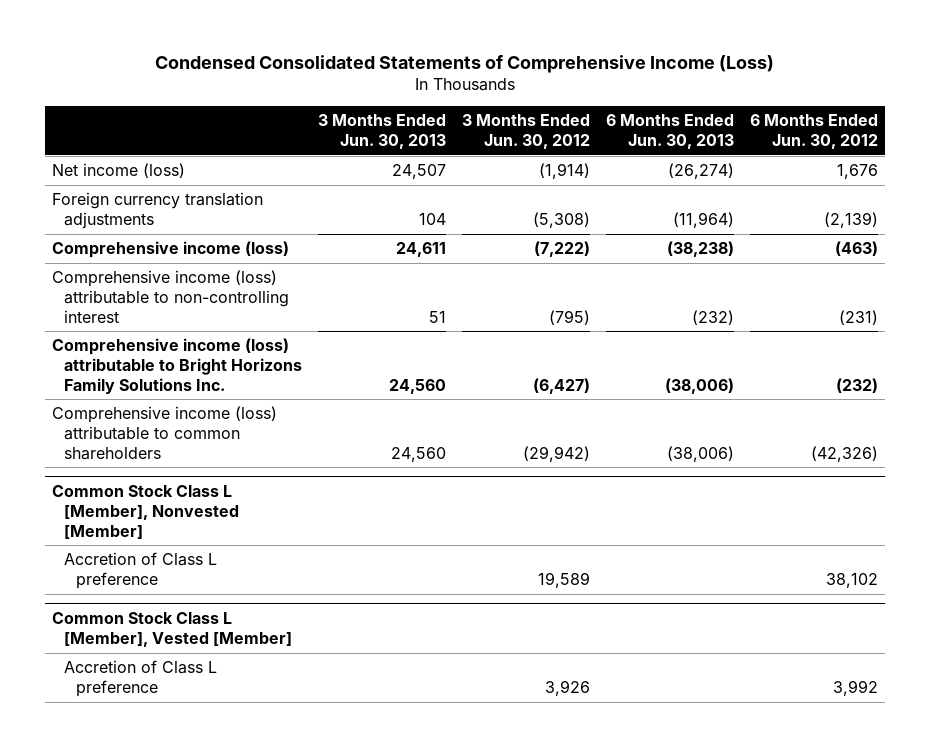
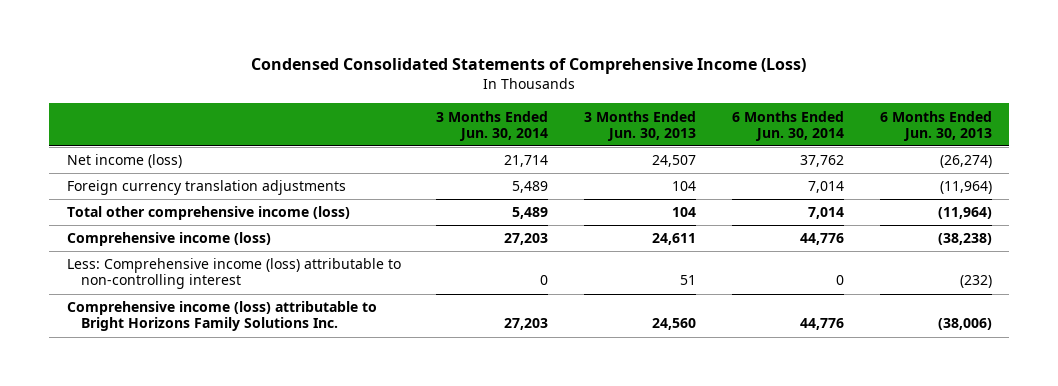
- | 3 Months Ended Jun. 30, 2013 | 3 Months Ended Jun. 30, 2012 | 6 Months Ended Jun. 30, 2013 | 6 Months Ended Jun. 30, 2012
+ | 3 Months Ended Jun. 30, 2014 | 3 Months Ended Jun. 30, 2013 | 6 Months Ended Jun. 30, 2014 | 6 Months Ended Jun. 30, 2013
+ Total other comprehensive income (loss) | 5,489 | 104 | 7,014 | (11,964)
- Comprehensive income (loss) attributable to non-controlling interest | 51 | (795) | (232) | (231)
+ Less: Comprehensive income (loss) attributable to non-controlling interest | 0 | 51 | 0 | (232)
- Comprehensive income (loss) attributable to common shareholders | 24,560 | (29,942) | (38,006) | (42,326)
- Common Stock Class L [Member], Nonvested [Member]
- Accretion of Class L preference | | 19,589 | | 38,102
- Common Stock Class L [Member], Vested [Member]
- Accretion of Class L preference | | 3,926 | | 3,992

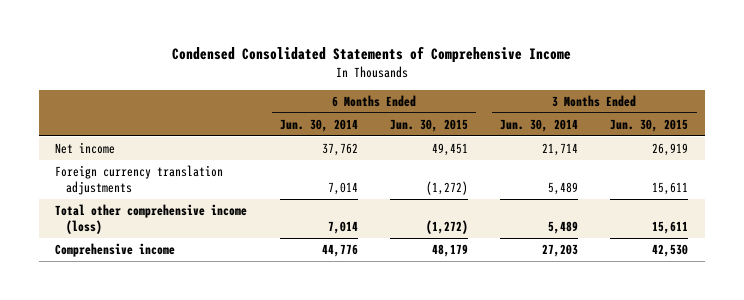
- Condensed Consolidated Statements of Comprehensive Income (Loss)
+ Condensed Consolidated Statements of Comprehensive Income
- | 3 Months Ended Jun. 30, 2014 | 3 Months Ended Jun. 30, 2013 | 6 Months Ended Jun. 30, 2014 | 6 Months Ended Jun. 30, 2013
+ | 6 Months Ended Jun. 30, 2014 | 6 Months Ended Jun. 30, 2015 | 3 Months Ended Jun. 30, 2014 | 3 Months Ended Jun. 30, 2015
- Net income (loss) | 21,714 | 24,507 | 37,762 | (26,274)
+ Net income | 37,762 | 49,451 | 21,714 | 26,919
- Comprehensive income (loss) | 27,203 | 24,611 | 44,776 | (38,238)
- Less: Comprehensive income (loss) attributable to non-controlling interest | 0 | 51 | 0 | (232)
- Comprehensive income (loss) attributable to Bright Horizons Family Solutions Inc. | 27,203 | 24,560 | 44,776 | (38,006)
+ Comprehensive income | 44,776 | 48,179 | 27,203 | 42,530

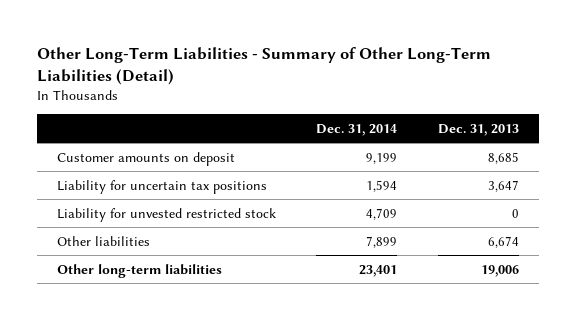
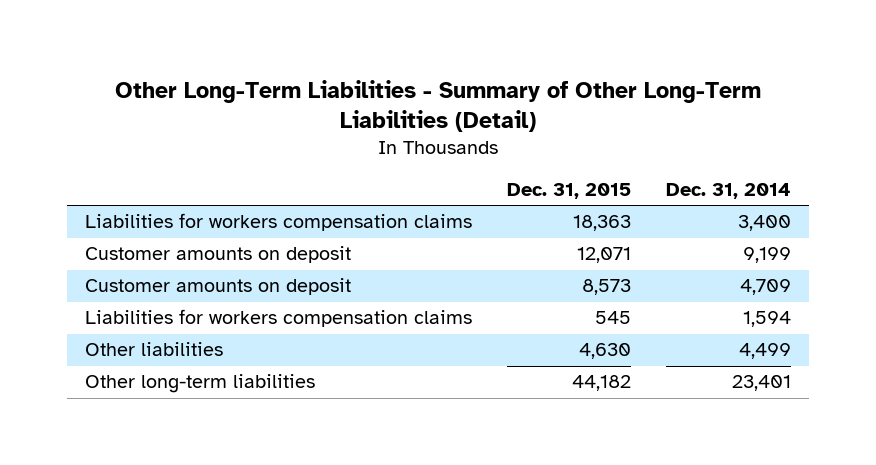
- | Dec. 31, 2014 | Dec. 31, 2013
+ | Dec. 31, 2015 | Dec. 31, 2014
+ Liabilities for workers compensation claims | 18,363 | 3,400
- Liability for uncertain tax positions | 1,594 | 3,647
- Liability for unvested restricted stock | 4,709 | 0
- Other liabilities | 7,899 | 6,674
+ Customer amounts on deposit | 8,573 | 4,709
+ Liabilities for workers compensation claims | 545 | 1,594
+ Other liabilities | 4,630 | 4,499

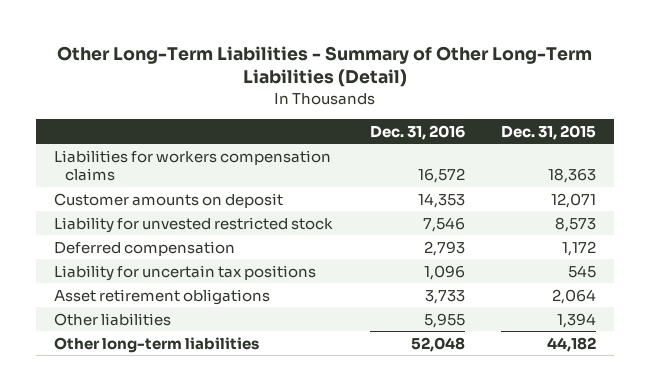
- | Dec. 31, 2015 | Dec. 31, 2014
+ | Dec. 31, 2016 | Dec. 31, 2015
- Customer amounts on deposit | 8,573 | 4,709
- Liabilities for workers compensation claims | 545 | 1,594
- Other liabilities | 4,630 | 4,499
+ Liability for unvested restricted stock | 7,546 | 8,573
+ Deferred compensation | 2,793 | 1,172
+ Liability for uncertain tax positions | 1,096 | 545
+ Asset retirement obligations | 3,733 | 2,064
+ Other liabilities | 5,955 | 1,394

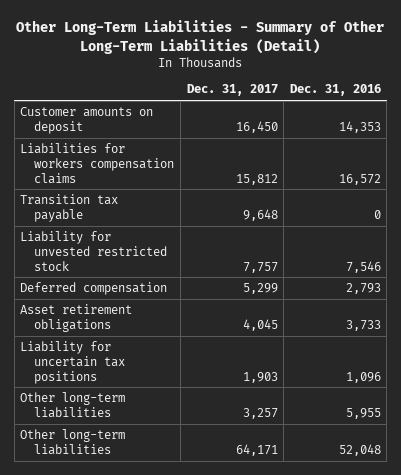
- | Dec. 31, 2016 | Dec. 31, 2015
+ | Dec. 31, 2017 | Dec. 31, 2016
moved down: Liabilities for workers compensation claims | 15,812 | 16,572
+ Transition tax payable | 9,648 | 0
- Other liabilities | 5,955 | 1,394
moved down: Liability for uncertain tax positions | 1,903 | 1,096
+ Other long-term liabilities | 3,257 | 5,955

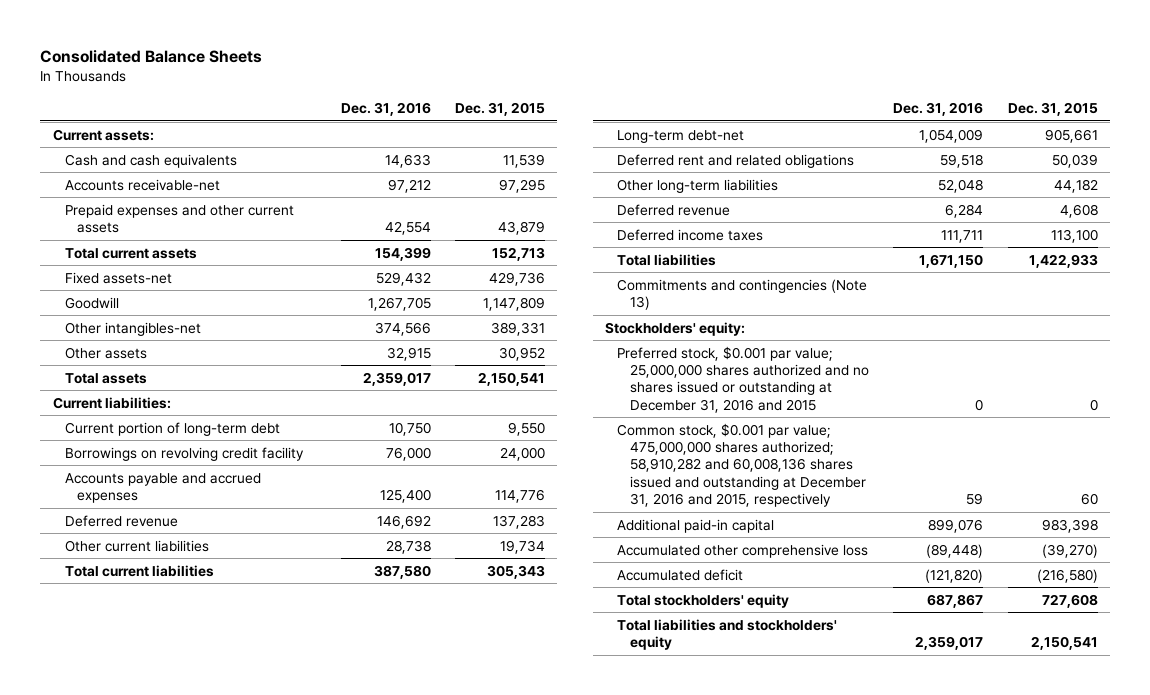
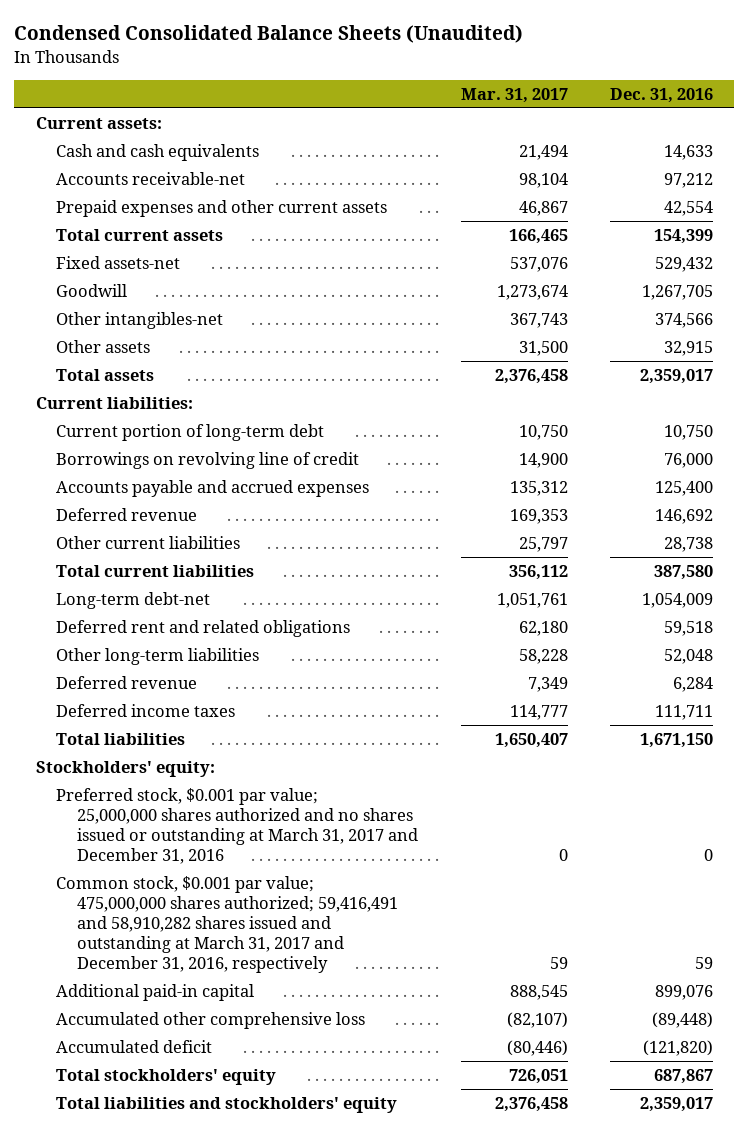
- Consolidated Balance Sheets
+ Condensed Consolidated Balance Sheets (Unaudited)
- | Dec. 31, 2016 | Dec. 31, 2015
+ | Mar. 31, 2017 | Dec. 31, 2016
- Borrowings on revolving credit facility | 76,000 | 24,000
+ Borrowings on revolving line of credit | 14,900 | 76,000
- Commitments and contingencies (Note 13)
- Preferred stock, $0.001 par value; 25,000,000 shares authorized and no shares issued or outstanding at December 31, 2016 and 2015 | 0 | 0
- Common stock, $0.001 par value; 475,000,000 shares authorized; 58,910,282 and 60,008,136 shares issued and outstanding at December 31, 2016 and 2015, respectively | 59 | 60
+ Preferred stock, $0.001 par value; 25,000,000 shares authorized and no shares issued or outstanding at March 31, 2017 and December 31, 2016 | 0 | 0
+ Common stock, $0.001 par value; 475,000,000 shares authorized; 59,416,491 and 58,910,282 shares issued and outstanding at March 31, 2017 and December 31, 2016, respectively | 59 | 59

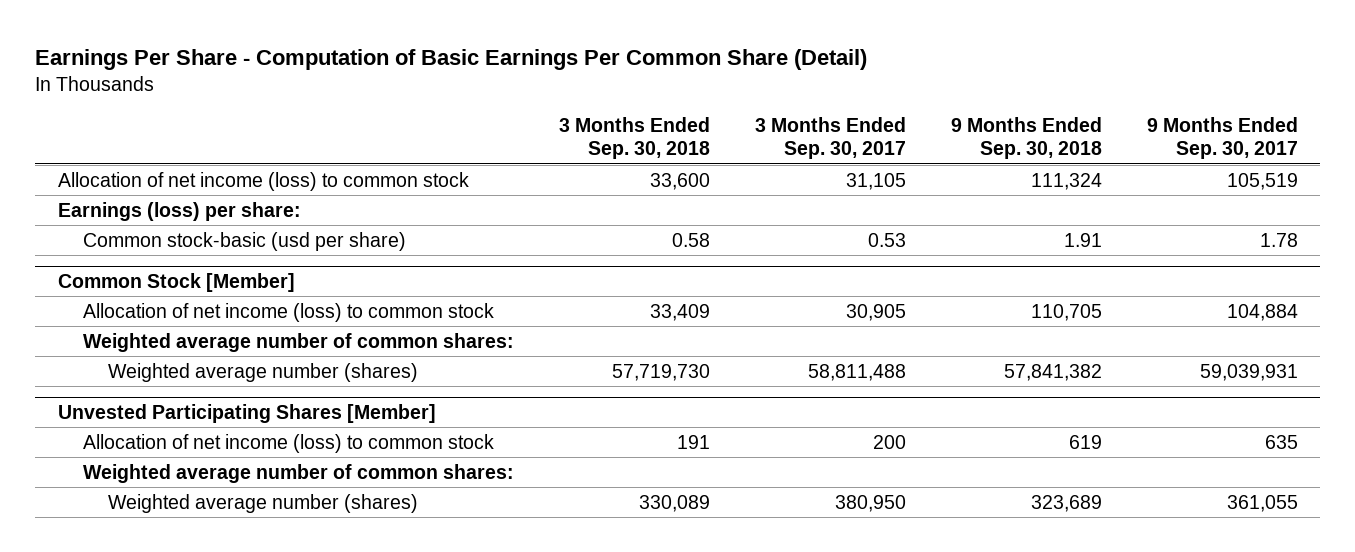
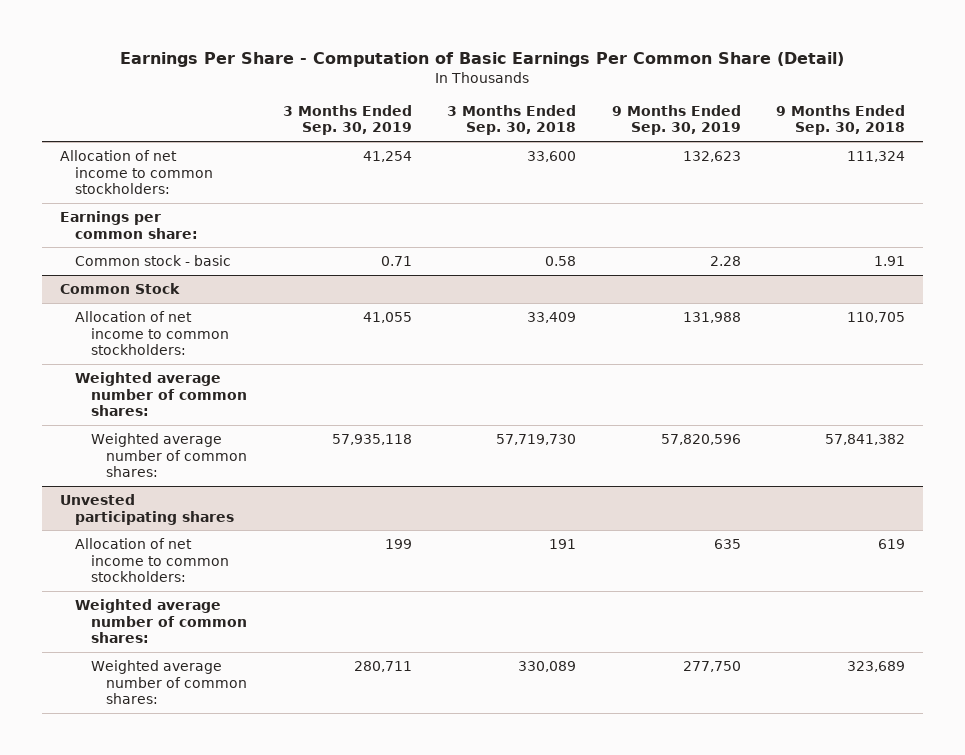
- | 3 Months Ended Sep. 30, 2018 | 3 Months Ended Sep. 30, 2017 | 9 Months Ended Sep. 30, 2018 | 9 Months Ended Sep. 30, 2017
+ | 3 Months Ended Sep. 30, 2019 | 3 Months Ended Sep. 30, 2018 | 9 Months Ended Sep. 30, 2019 | 9 Months Ended Sep. 30, 2018
- Allocation of net income (loss) to common stock | 33,600 | 31,105 | 111,324 | 105,519
- Earnings (loss) per share:
- Common stock-basic (usd per share) | 0.58 | 0.53 | 1.91 | 1.78
- Common Stock [Member]
- Allocation of net income (loss) to common stock | 33,409 | 30,905 | 110,705 | 104,884
+ Allocation of net income to common stockholders: | 41,254 | 33,600 | 132,623 | 111,324
+ Earnings per common share:
+ Common stock - basic | 0.71 | 0.58 | 2.28 | 1.91
+ Common Stock
+ Allocation of net income to common stockholders: | 41,055 | 33,409 | 131,988 | 110,705
- Weighted average number (shares) | 57,719,730 | 58,811,488 | 57,841,382 | 59,039,931
- Unvested Participating Shares [Member]
- Allocation of net income (loss) to common stock | 191 | 200 | 619 | 635
+ Weighted average number of common shares: | 57,935,118 | 57,719,730 | 57,820,596 | 57,841,382
+ Unvested participating shares
+ Allocation of net income to common stockholders: | 199 | 191 | 635 | 619
- Weighted average number (shares) | 330,089 | 380,950 | 323,689 | 361,055
+ Weighted average number of common shares: | 280,711 | 330,089 | 277,750 | 323,689

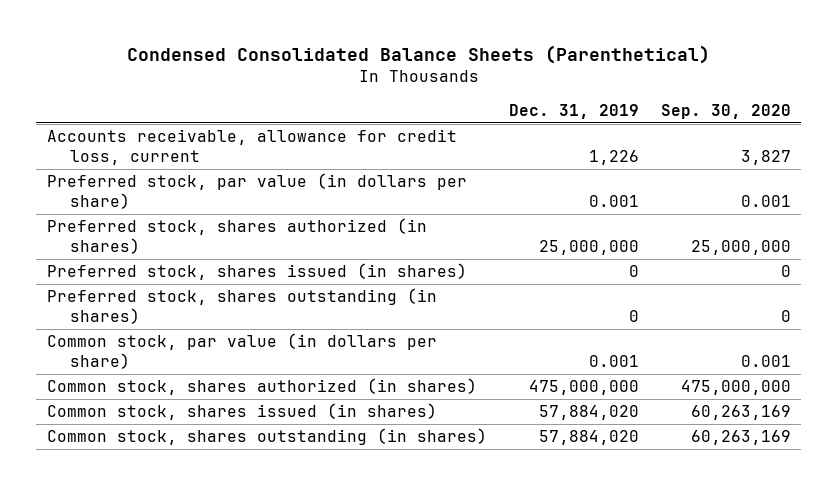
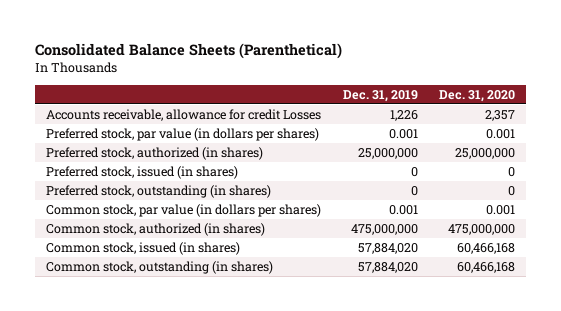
- Condensed Consolidated Balance Sheets (Parenthetical)
+ Consolidated Balance Sheets (Parenthetical)
- | Dec. 31, 2019 | Sep. 30, 2020
+ | Dec. 31, 2019 | Dec. 31, 2020
- Accounts receivable, allowance for credit loss, current | 1,226 | 3,827
- Preferred stock, par value (in dollars per share) | 0.001 | 0.001
- Preferred stock, shares authorized (in shares) | 25,000,000 | 25,000,000
- Preferred stock, shares issued (in shares) | 0 | 0
- Preferred stock, shares outstanding (in shares) | 0 | 0
- Common stock, par value (in dollars per share) | 0.001 | 0.001
- Common stock, shares authorized (in shares) | 475,000,000 | 475,000,000
- Common stock, shares issued (in shares) | 57,884,020 | 60,263,169
- Common stock, shares outstanding (in shares) | 57,884,020 | 60,263,169
+ Accounts receivable, allowance for credit Losses | 1,226 | 2,357
+ Preferred stock, par value (in dollars per shares) | 0.001 | 0.001
+ Preferred stock, authorized (in shares) | 25,000,000 | 25,000,000
+ Preferred stock, issued (in shares) | 0 | 0
+ Preferred stock, outstanding (in shares) | 0 | 0
+ Common stock, par value (in dollars per shares) | 0.001 | 0.001
+ Common stock, authorized (in shares) | 475,000,000 | 475,000,000
+ Common stock, issued (in shares) | 57,884,020 | 60,466,168
+ Common stock, outstanding (in shares) | 57,884,020 | 60,466,168

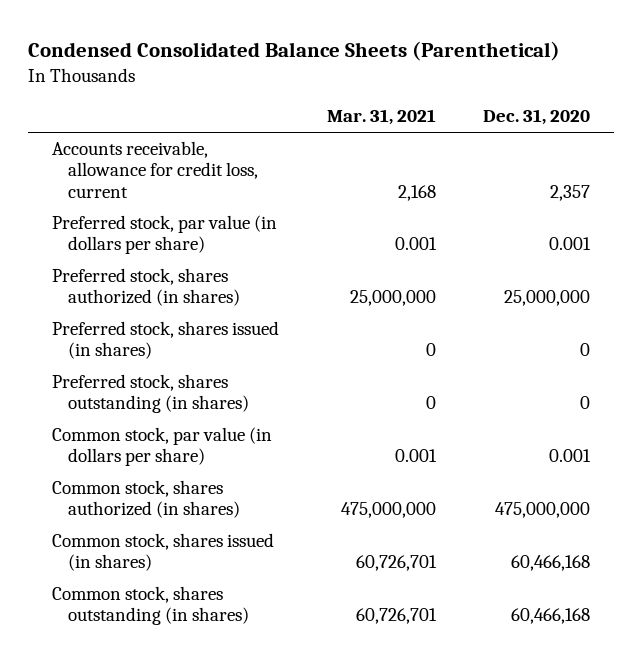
- Consolidated Balance Sheets (Parenthetical)
+ Condensed Consolidated Balance Sheets (Parenthetical)
- | Dec. 31, 2019 | Dec. 31, 2020
+ | Mar. 31, 2021 | Dec. 31, 2020
- Accounts receivable, allowance for credit Losses | 1,226 | 2,357
- Preferred stock, par value (in dollars per shares) | 0.001 | 0.001
- Preferred stock, authorized (in shares) | 25,000,000 | 25,000,000
- Preferred stock, issued (in shares) | 0 | 0
- Preferred stock, outstanding (in shares) | 0 | 0
- Common stock, par value (in dollars per shares) | 0.001 | 0.001
- Common stock, authorized (in shares) | 475,000,000 | 475,000,000
- Common stock, issued (in shares) | 57,884,020 | 60,466,168
- Common stock, outstanding (in shares) | 57,884,020 | 60,466,168
+ Accounts receivable, allowance for credit loss, current | 2,168 | 2,357
+ Preferred stock, par value (in dollars per share) | 0.001 | 0.001
+ Preferred stock, shares authorized (in shares) | 25,000,000 | 25,000,000
+ Preferred stock, shares issued (in shares) | 0 | 0
+ Preferred stock, shares outstanding (in shares) | 0 | 0
+ Common stock, par value (in dollars per share) | 0.001 | 0.001
+ Common stock, shares authorized (in shares) | 475,000,000 | 475,000,000
+ Common stock, shares issued (in shares) | 60,726,701 | 60,466,168
+ Common stock, shares outstanding (in shares) | 60,726,701 | 60,466,168

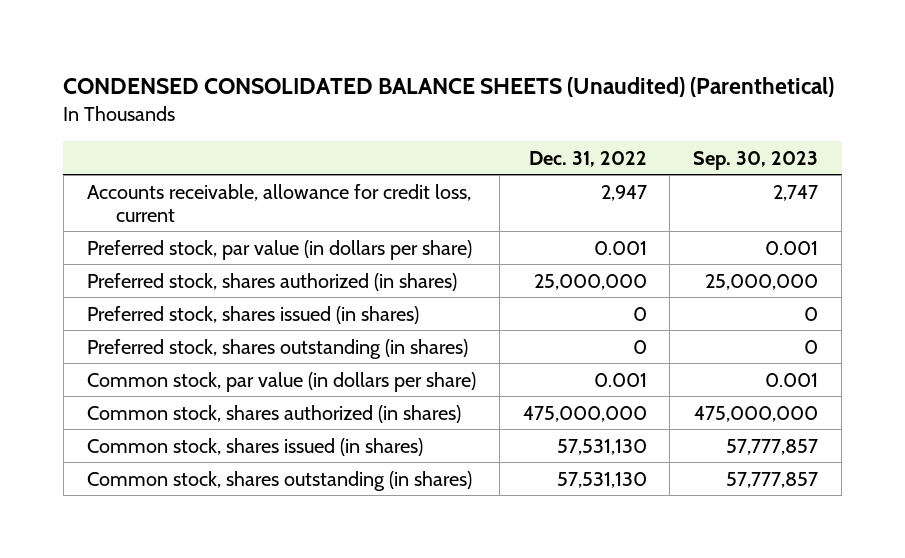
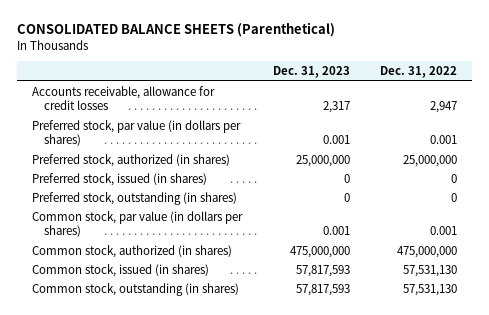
- CONDENSED CONSOLIDATED BALANCE SHEETS (Unaudited) (Parenthetical)
+ CONSOLIDATED BALANCE SHEETS (Parenthetical)
- | Dec. 31, 2022 | Sep. 30, 2023
+ | Dec. 31, 2023 | Dec. 31, 2022
- Accounts receivable, allowance for credit loss, current | 2,947 | 2,747
- Preferred stock, par value (in dollars per share) | 0.001 | 0.001
- Preferred stock, shares authorized (in shares) | 25,000,000 | 25,000,000
- Preferred stock, shares issued (in shares) | 0 | 0
- Preferred stock, shares outstanding (in shares) | 0 | 0
- Common stock, par value (in dollars per share) | 0.001 | 0.001
- Common stock, shares authorized (in shares) | 475,000,000 | 475,000,000
- Common stock, shares issued (in shares) | 57,531,130 | 57,777,857
- Common stock, shares outstanding (in shares) | 57,531,130 | 57,777,857
+ Accounts receivable, allowance for credit losses | 2,317 | 2,947
+ Preferred stock, par value (in dollars per shares) | 0.001 | 0.001
+ Preferred stock, authorized (in shares) | 25,000,000 | 25,000,000
+ Preferred stock, issued (in shares) | 0 | 0
+ Preferred stock, outstanding (in shares) | 0 | 0
+ Common stock, par value (in dollars per shares) | 0.001 | 0.001
+ Common stock, authorized (in shares) | 475,000,000 | 475,000,000
+ Common stock, issued (in shares) | 57,817,593 | 57,531,130
+ Common stock, outstanding (in shares) | 57,817,593 | 57,531,130

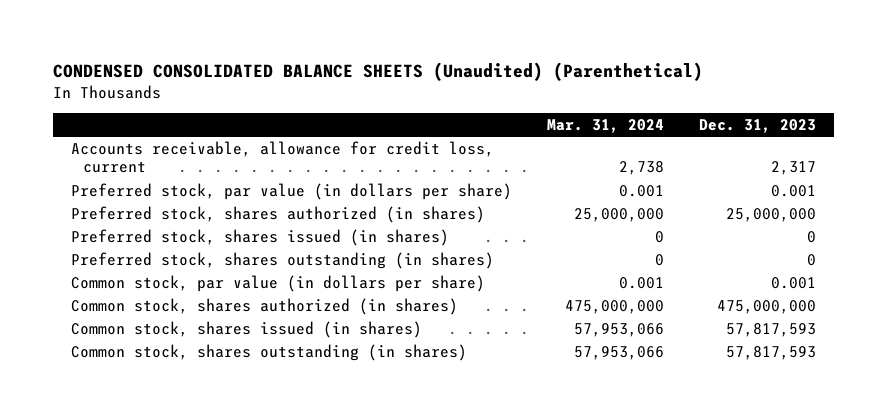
- CONSOLIDATED BALANCE SHEETS (Parenthetical)
+ CONDENSED CONSOLIDATED BALANCE SHEETS (Unaudited) (Parenthetical)
- | Dec. 31, 2023 | Dec. 31, 2022
+ | Mar. 31, 2024 | Dec. 31, 2023
- Accounts receivable, allowance for credit losses | 2,317 | 2,947
- Preferred stock, par value (in dollars per shares) | 0.001 | 0.001
- Preferred stock, authorized (in shares) | 25,000,000 | 25,000,000
- Preferred stock, issued (in shares) | 0 | 0
- Preferred stock, outstanding (in shares) | 0 | 0
- Common stock, par value (in dollars per shares) | 0.001 | 0.001
- Common stock, authorized (in shares) | 475,000,000 | 475,000,000
- Common stock, issued (in shares) | 57,817,593 | 57,531,130
- Common stock, outstanding (in shares) | 57,817,593 | 57,531,130
+ Accounts receivable, allowance for credit loss, current | 2,738 | 2,317
+ Preferred stock, par value (in dollars per share) | 0.001 | 0.001
+ Preferred stock, shares authorized (in shares) | 25,000,000 | 25,000,000
+ Preferred stock, shares issued (in shares) | 0 | 0
+ Preferred stock, shares outstanding (in shares) | 0 | 0
+ Common stock, par value (in dollars per share) | 0.001 | 0.001
+ Common stock, shares authorized (in shares) | 475,000,000 | 475,000,000
+ Common stock, shares issued (in shares) | 57,953,066 | 57,817,593
+ Common stock, shares outstanding (in shares) | 57,953,066 | 57,817,593

